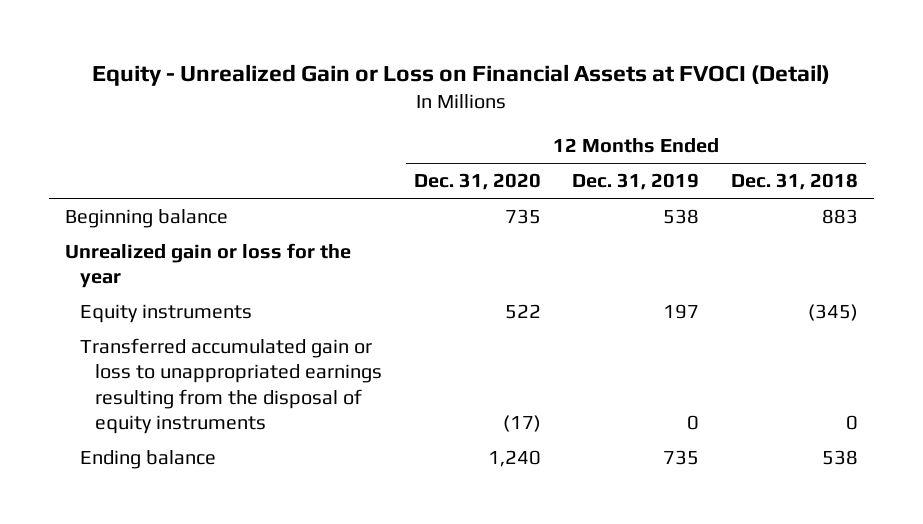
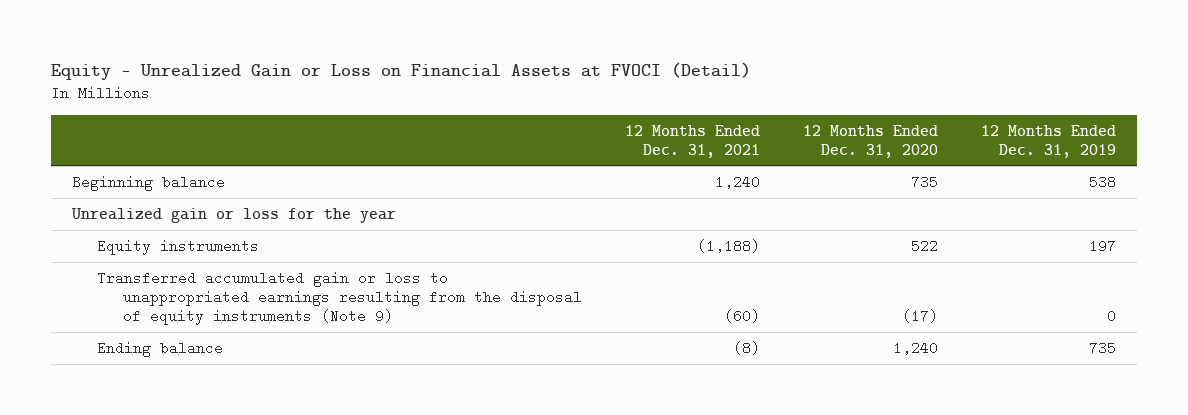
- | 12 Months Ended Dec. 31, 2020 | 12 Months Ended Dec. 31, 2019 | 12 Months Ended Dec. 31, 2018
+ | 12 Months Ended Dec. 31, 2021 | 12 Months Ended Dec. 31, 2020 | 12 Months Ended Dec. 31, 2019
- Transferred accumulated gain or loss to unappropriated earnings resulting from the disposal of equity instruments | (17) | 0 | 0
+ Transferred accumulated gain or loss to unappropriated earnings resulting from the disposal of equity instruments (Note 9) | (60) | (17) | 0

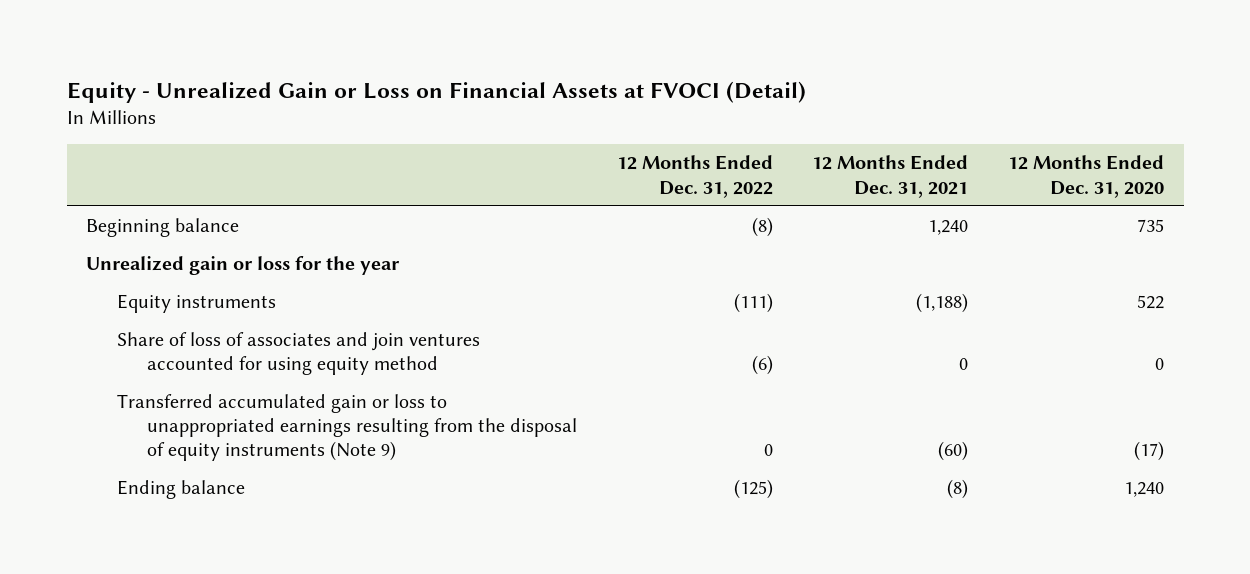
- | 12 Months Ended Dec. 31, 2021 | 12 Months Ended Dec. 31, 2020 | 12 Months Ended Dec. 31, 2019
+ | 12 Months Ended Dec. 31, 2022 | 12 Months Ended Dec. 31, 2021 | 12 Months Ended Dec. 31, 2020
+ Share of loss of associates and join ventures accounted for using equity method | (6) | 0 | 0

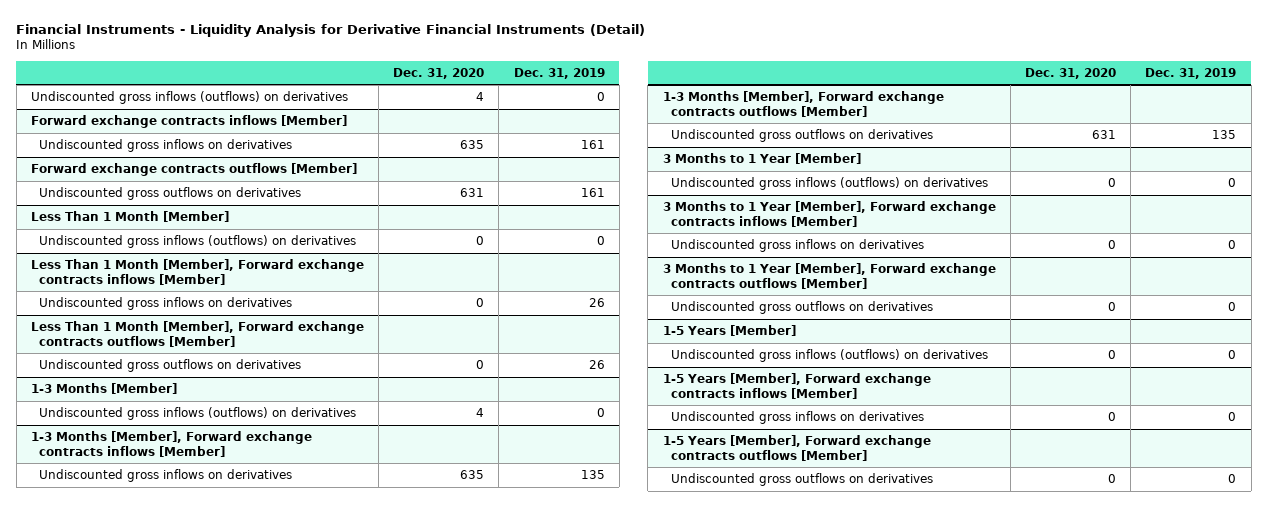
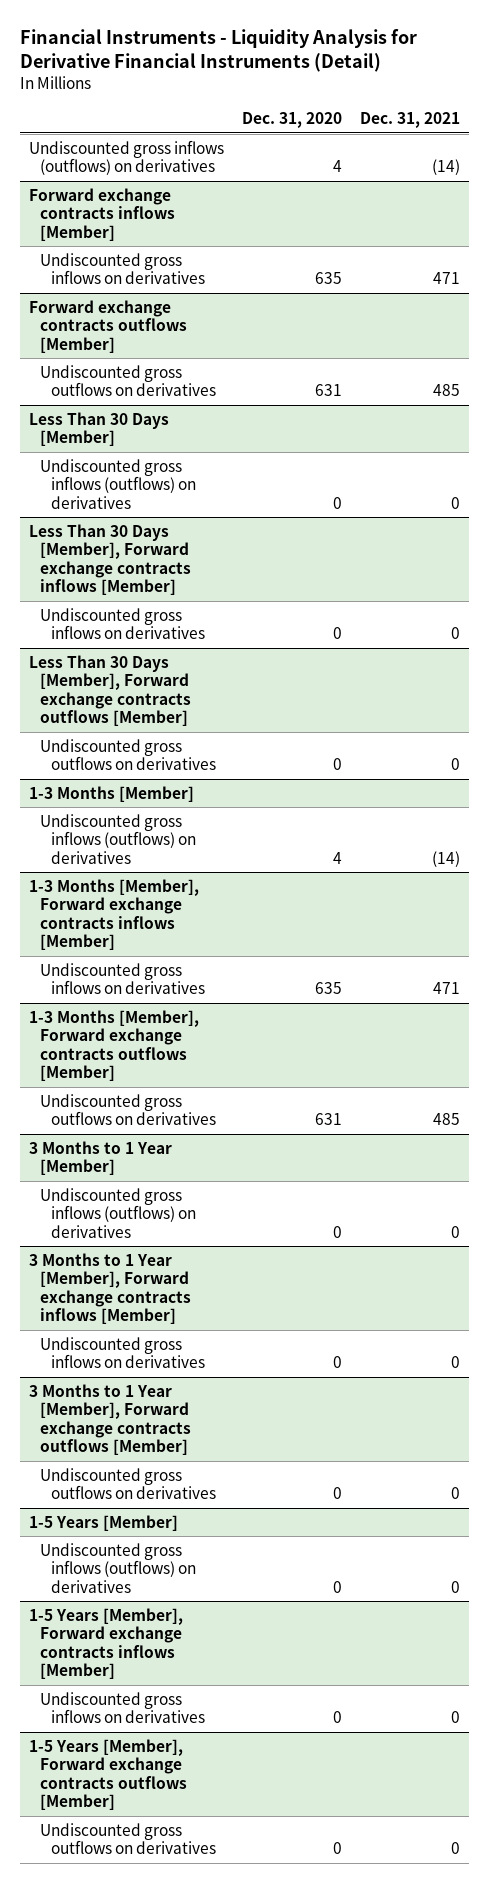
- | Dec. 31, 2020 | Dec. 31, 2019
+ | Dec. 31, 2020 | Dec. 31, 2021
- Less Than 1 Month [Member]
+ Less Than 30 Days [Member]
- Less Than 1 Month [Member], Forward exchange contracts inflows [Member]
+ Less Than 30 Days [Member], Forward exchange contracts inflows [Member]
- Less Than 1 Month [Member], Forward exchange contracts outflows [Member]
+ Less Than 30 Days [Member], Forward exchange contracts outflows [Member]

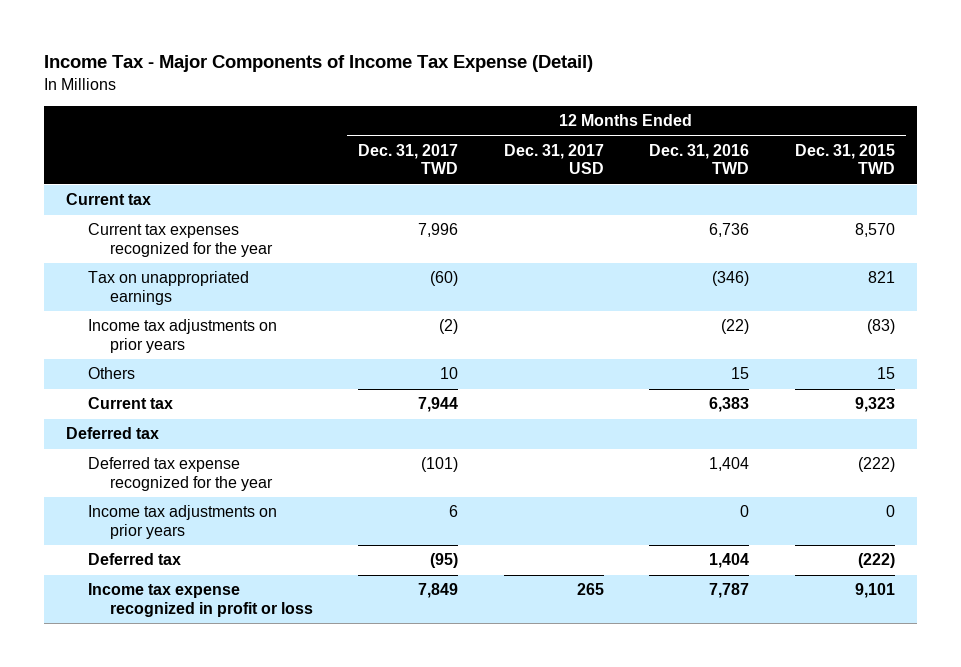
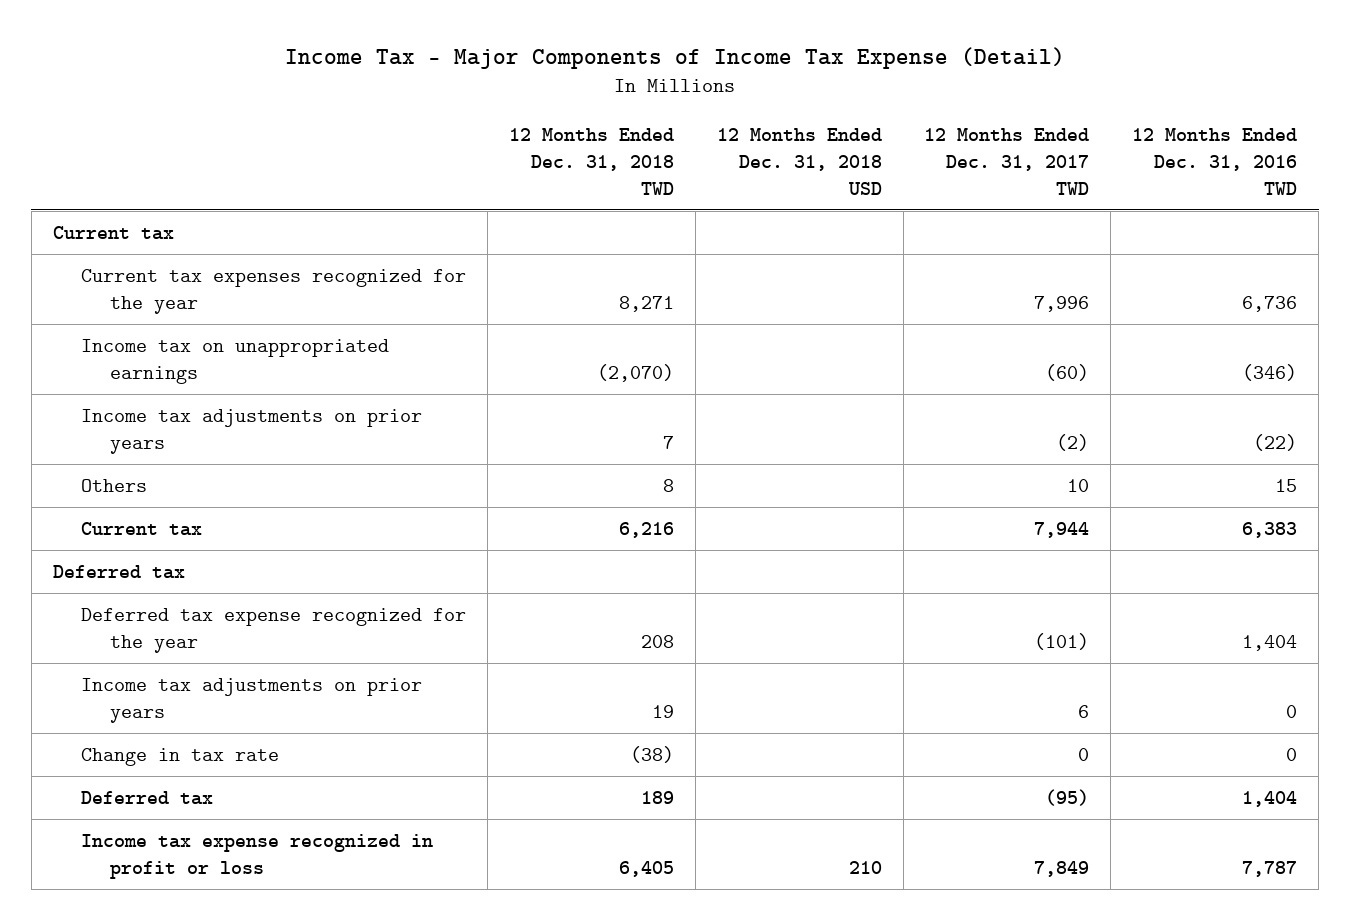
- | 12 Months Ended Dec. 31, 2017 TWD | 12 Months Ended Dec. 31, 2017 USD | 12 Months Ended Dec. 31, 2016 TWD | 12 Months Ended Dec. 31, 2015 TWD
+ | 12 Months Ended Dec. 31, 2018 TWD | 12 Months Ended Dec. 31, 2018 USD | 12 Months Ended Dec. 31, 2017 TWD | 12 Months Ended Dec. 31, 2016 TWD
- Tax on unappropriated earnings | (60) | | (346) | 821
+ Income tax on unappropriated earnings | (2,070) | | (60) | (346)
+ Change in tax rate | (38) | | 0 | 0

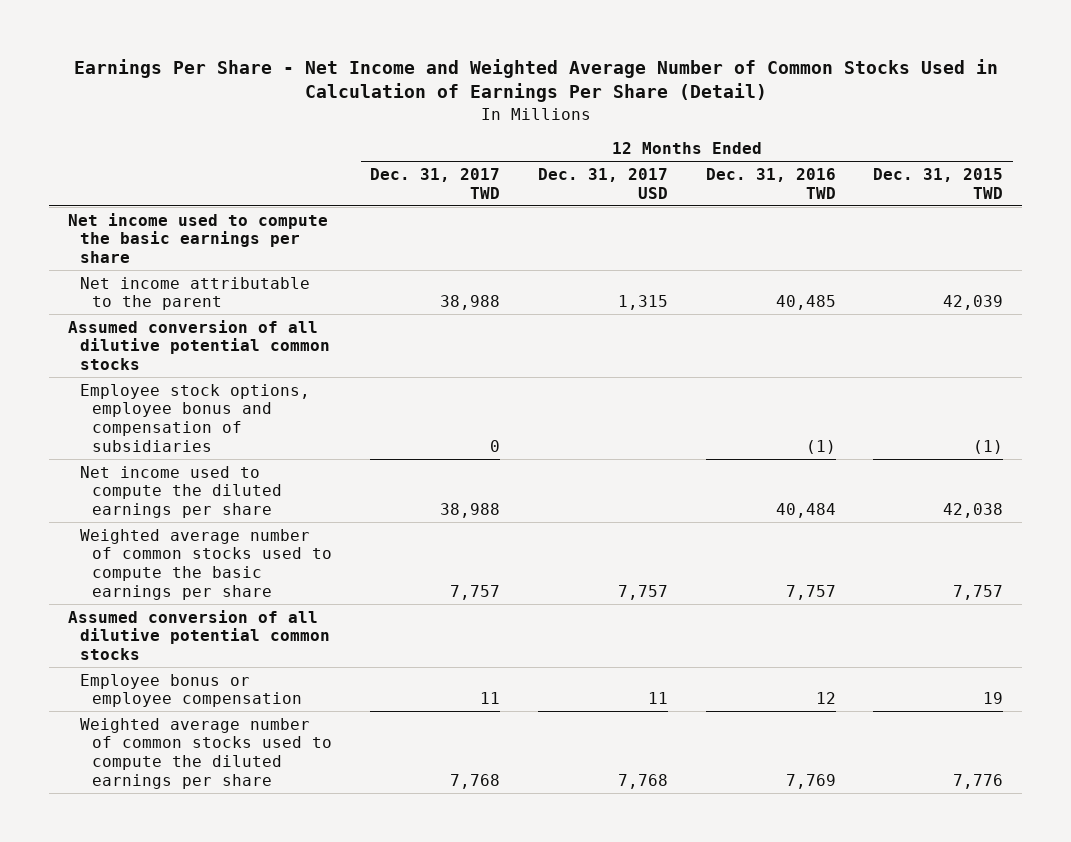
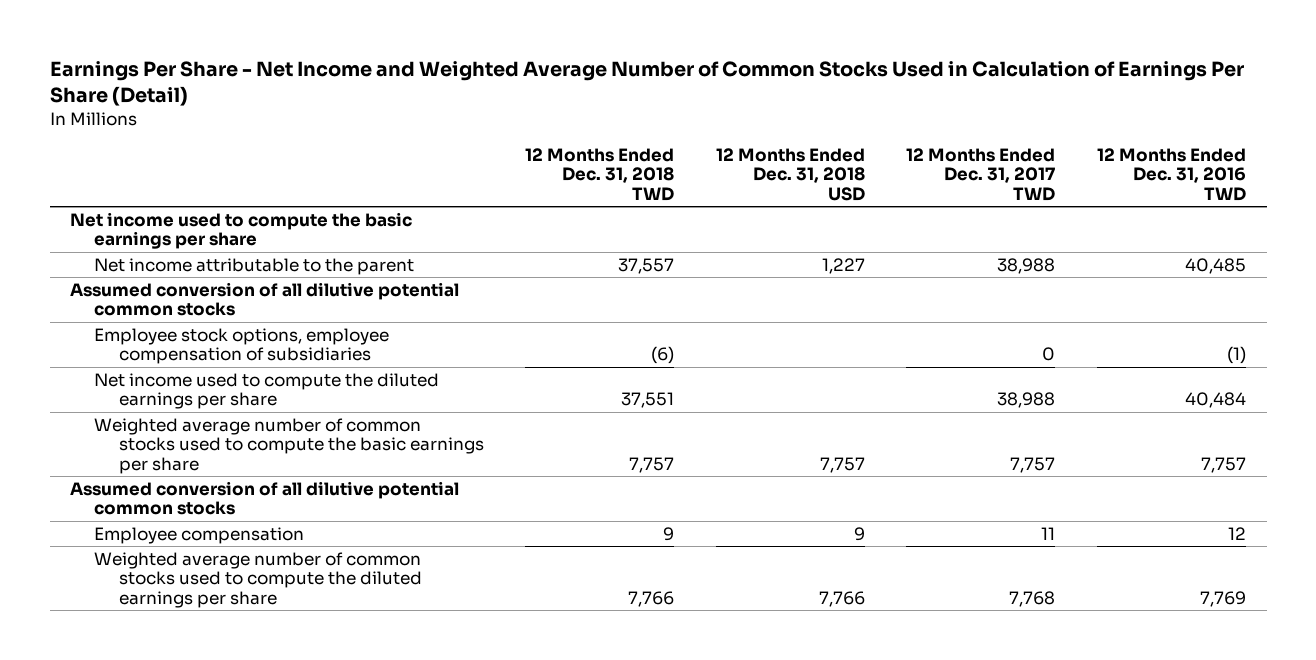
- | 12 Months Ended Dec. 31, 2017 TWD | 12 Months Ended Dec. 31, 2017 USD | 12 Months Ended Dec. 31, 2016 TWD | 12 Months Ended Dec. 31, 2015 TWD
+ | 12 Months Ended Dec. 31, 2018 TWD | 12 Months Ended Dec. 31, 2018 USD | 12 Months Ended Dec. 31, 2017 TWD | 12 Months Ended Dec. 31, 2016 TWD
- Employee stock options, employee bonus and compensation of subsidiaries | 0 | | (1) | (1)
+ Employee stock options, employee compensation of subsidiaries | (6) | | 0 | (1)
- Employee bonus or employee compensation | 11 | 11 | 12 | 19
+ Employee compensation | 9 | 9 | 11 | 12

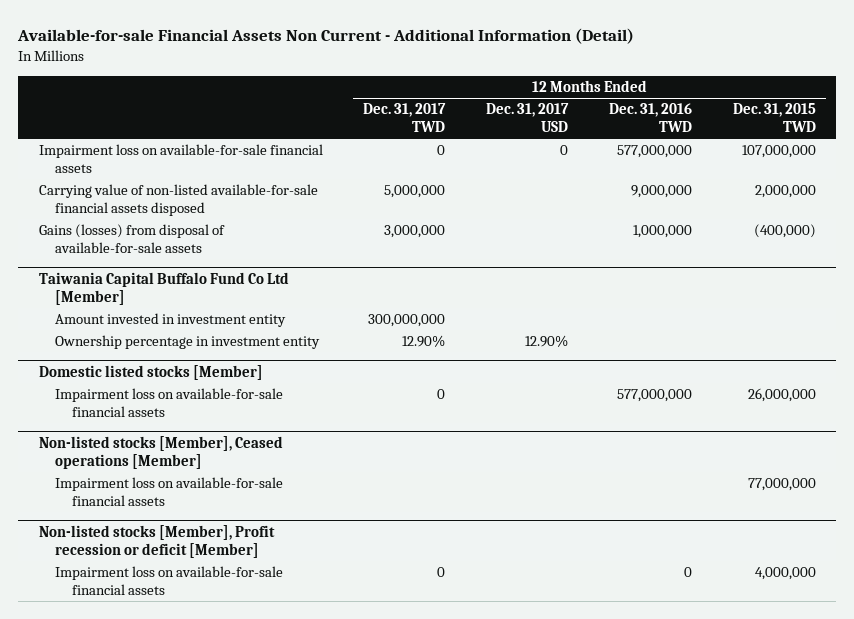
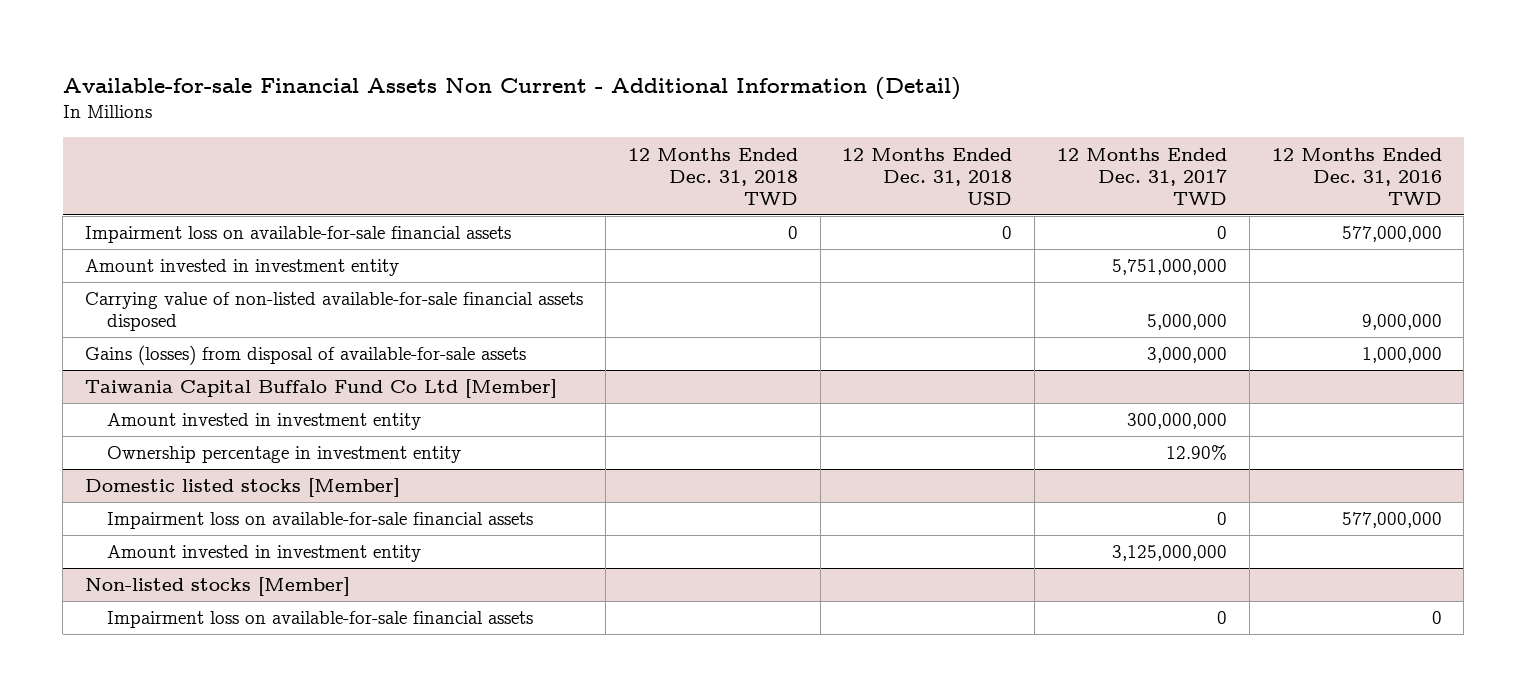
- | 12 Months Ended Dec. 31, 2017 TWD | 12 Months Ended Dec. 31, 2017 USD | 12 Months Ended Dec. 31, 2016 TWD | 12 Months Ended Dec. 31, 2015 TWD
+ | 12 Months Ended Dec. 31, 2018 TWD | 12 Months Ended Dec. 31, 2018 USD | 12 Months Ended Dec. 31, 2017 TWD | 12 Months Ended Dec. 31, 2016 TWD
+ Amount invested in investment entity | | | 5,751,000,000 |
- Non-listed stocks [Member], Ceased operations [Member]
- Impairment loss on available-for-sale financial assets | | | | 77,000,000
- Non-listed stocks [Member], Profit recession or deficit [Member]
@ Domestic listed stocks [Member]
+ Amount invested in investment entity | | | 3,125,000,000 |
+ Non-listed stocks [Member]

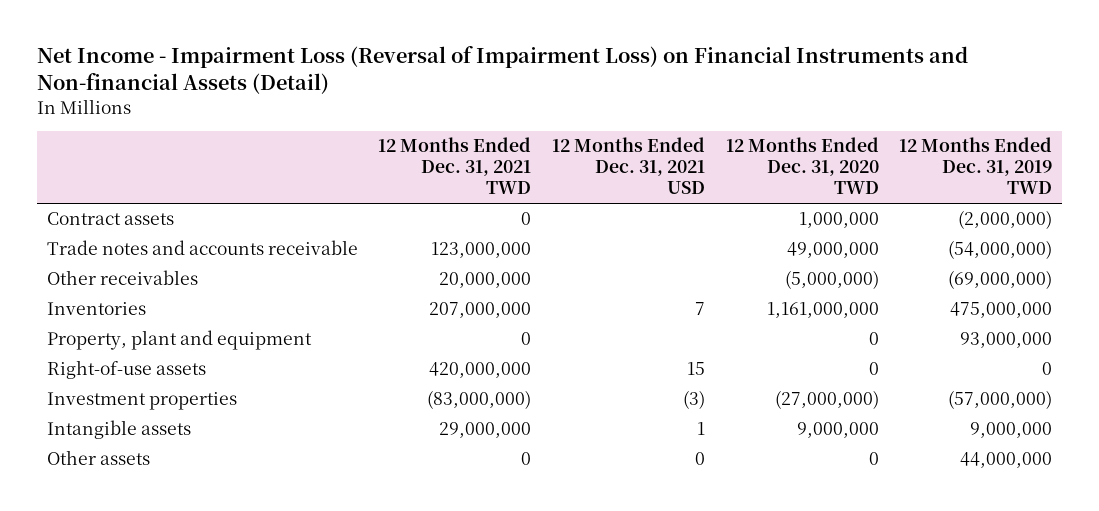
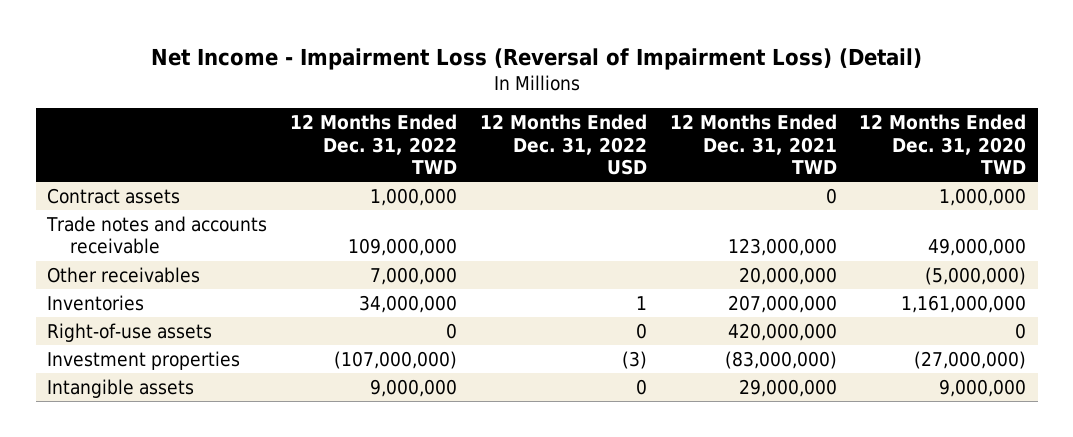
- Net Income - Impairment Loss (Reversal of Impairment Loss) on Financial Instruments and Non-financial Assets (Detail)
+ Net Income - Impairment Loss (Reversal of Impairment Loss) (Detail)
- | 12 Months Ended Dec. 31, 2021 TWD | 12 Months Ended Dec. 31, 2021 USD | 12 Months Ended Dec. 31, 2020 TWD | 12 Months Ended Dec. 31, 2019 TWD
+ | 12 Months Ended Dec. 31, 2022 TWD | 12 Months Ended Dec. 31, 2022 USD | 12 Months Ended Dec. 31, 2021 TWD | 12 Months Ended Dec. 31, 2020 TWD
- Property, plant and equipment | 0 | | 0 | 93,000,000
- Other assets | 0 | 0 | 0 | 44,000,000

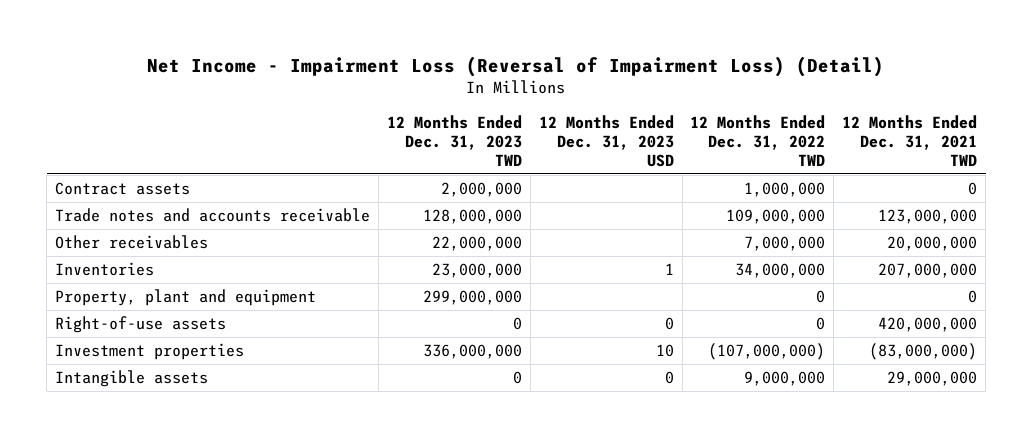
- | 12 Months Ended Dec. 31, 2022 TWD | 12 Months Ended Dec. 31, 2022 USD | 12 Months Ended Dec. 31, 2021 TWD | 12 Months Ended Dec. 31, 2020 TWD
+ | 12 Months Ended Dec. 31, 2023 TWD | 12 Months Ended Dec. 31, 2023 USD | 12 Months Ended Dec. 31, 2022 TWD | 12 Months Ended Dec. 31, 2021 TWD
+ Property, plant and equipment | 299,000,000 | | 0 | 0

